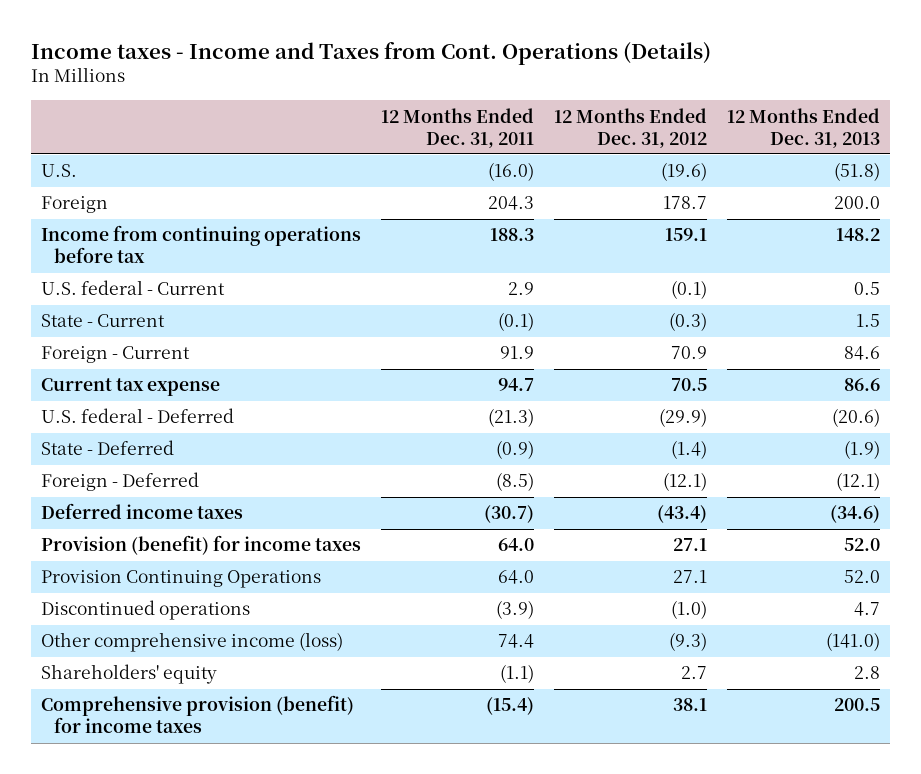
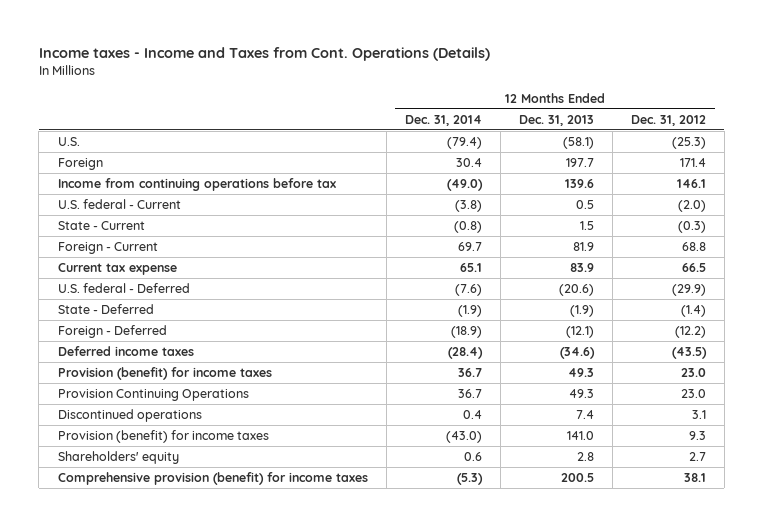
- | 12 Months Ended Dec. 31, 2011 | 12 Months Ended Dec. 31, 2012 | 12 Months Ended Dec. 31, 2013
+ | 12 Months Ended Dec. 31, 2014 | 12 Months Ended Dec. 31, 2013 | 12 Months Ended Dec. 31, 2012
- U.S. | (16.0) | (19.6) | (51.8)
- Foreign | 204.3 | 178.7 | 200.0
- Income from continuing operations before tax | 188.3 | 159.1 | 148.2
- U.S. federal - Current | 2.9 | (0.1) | 0.5
+ U.S. | (79.4) | (58.1) | (25.3)
+ Foreign | 30.4 | 197.7 | 171.4
+ Income from continuing operations before tax | (49.0) | 139.6 | 146.1
+ U.S. federal - Current | (3.8) | 0.5 | (2.0)
- Foreign - Current | 91.9 | 70.9 | 84.6
- Current tax expense | 94.7 | 70.5 | 86.6
+ Foreign - Current | 69.7 | 81.9 | 68.8
+ Current tax expense | 65.1 | 83.9 | 66.5
- Foreign - Deferred | (8.5) | (12.1) | (12.1)
- Deferred income taxes | (30.7) | (43.4) | (34.6)
- Provision (benefit) for income taxes | 64.0 | 27.1 | 52.0
- Provision Continuing Operations | 64.0 | 27.1 | 52.0
- Discontinued operations | (3.9) | (1.0) | 4.7
- Other comprehensive income (loss) | 74.4 | (9.3) | (141.0)
+ Foreign - Deferred | (18.9) | (12.1) | (12.2)
+ Deferred income taxes | (28.4) | (34.6) | (43.5)
+ Provision (benefit) for income taxes | 36.7 | 49.3 | 23.0
+ Provision Continuing Operations | 36.7 | 49.3 | 23.0
+ Discontinued operations | 0.4 | 7.4 | 3.1
+ Provision (benefit) for income taxes | (43.0) | 141.0 | 9.3

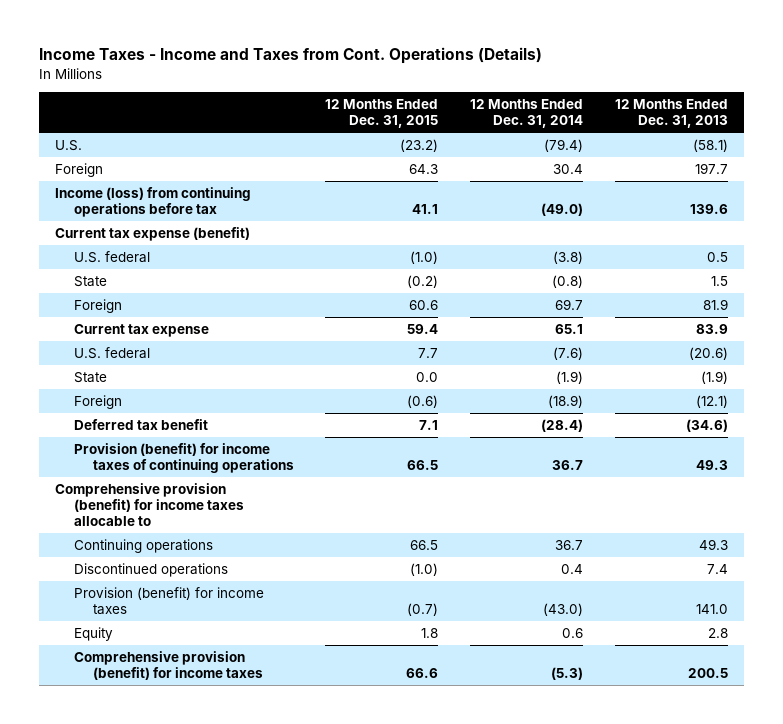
- Income taxes - Income and Taxes from Cont. Operations (Details)
+ Income Taxes - Income and Taxes from Cont. Operations (Details)
- | 12 Months Ended Dec. 31, 2014 | 12 Months Ended Dec. 31, 2013 | 12 Months Ended Dec. 31, 2012
+ | 12 Months Ended Dec. 31, 2015 | 12 Months Ended Dec. 31, 2014 | 12 Months Ended Dec. 31, 2013
- Income from continuing operations before tax | (49.0) | 139.6 | 146.1
- U.S. federal - Current | (3.8) | 0.5 | (2.0)
- State - Current | (0.8) | 1.5 | (0.3)
- Foreign - Current | 69.7 | 81.9 | 68.8
+ Income (loss) from continuing operations before tax | 41.1 | (49.0) | 139.6
+ Current tax expense (benefit)
+ U.S. federal | (1.0) | (3.8) | 0.5
+ State | (0.2) | (0.8) | 1.5
+ Foreign | 60.6 | 69.7 | 81.9
- U.S. federal - Deferred | (7.6) | (20.6) | (29.9)
- State - Deferred | (1.9) | (1.9) | (1.4)
- Foreign - Deferred | (18.9) | (12.1) | (12.2)
- Deferred income taxes | (28.4) | (34.6) | (43.5)
- Provision (benefit) for income taxes | 36.7 | 49.3 | 23.0
- Provision Continuing Operations | 36.7 | 49.3 | 23.0
+ U.S. federal | 7.7 | (7.6) | (20.6)
+ State | 0.0 | (1.9) | (1.9)
+ Foreign | (0.6) | (18.9) | (12.1)
+ Deferred tax benefit | 7.1 | (28.4) | (34.6)
+ Provision (benefit) for income taxes of continuing operations | 66.5 | 36.7 | 49.3
+ Comprehensive provision (benefit) for income taxes allocable to
+ Continuing operations | 66.5 | 36.7 | 49.3
- Shareholders' equity | 0.6 | 2.8 | 2.7
+ Equity | 1.8 | 0.6 | 2.8

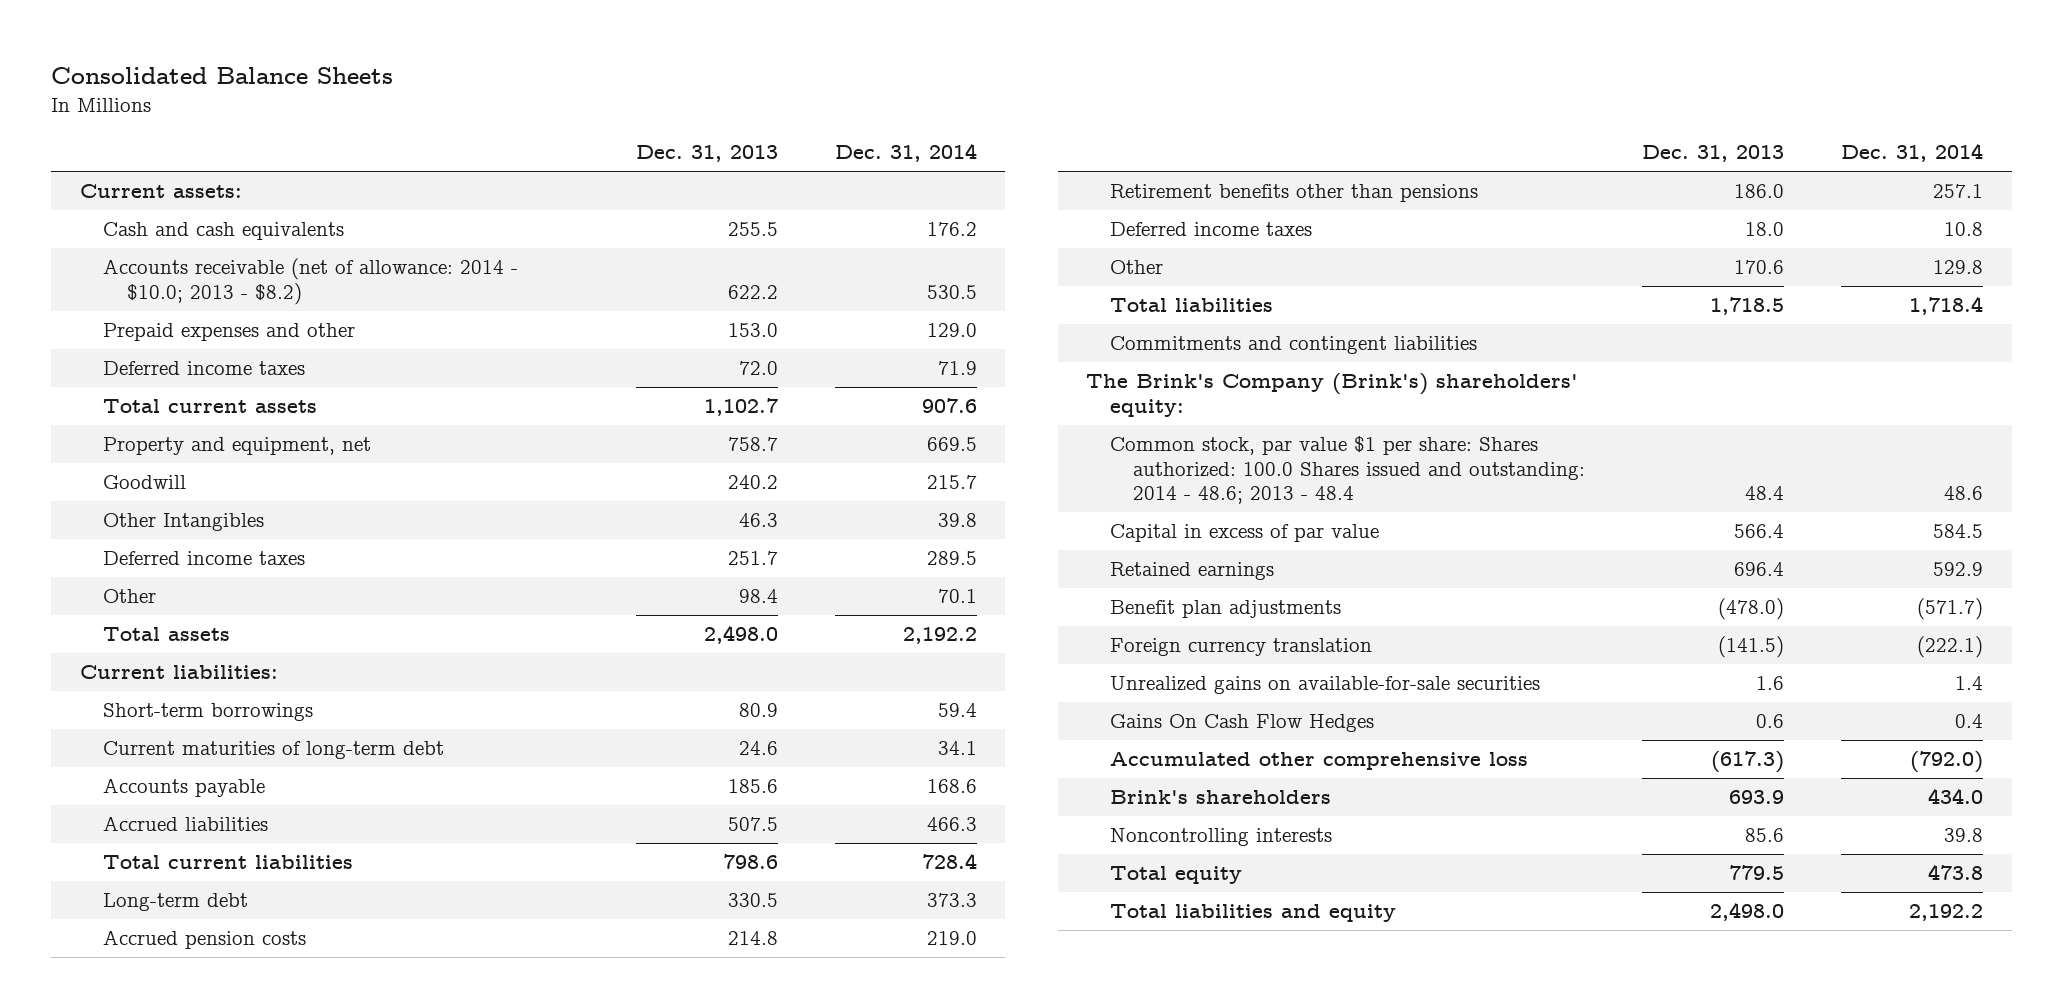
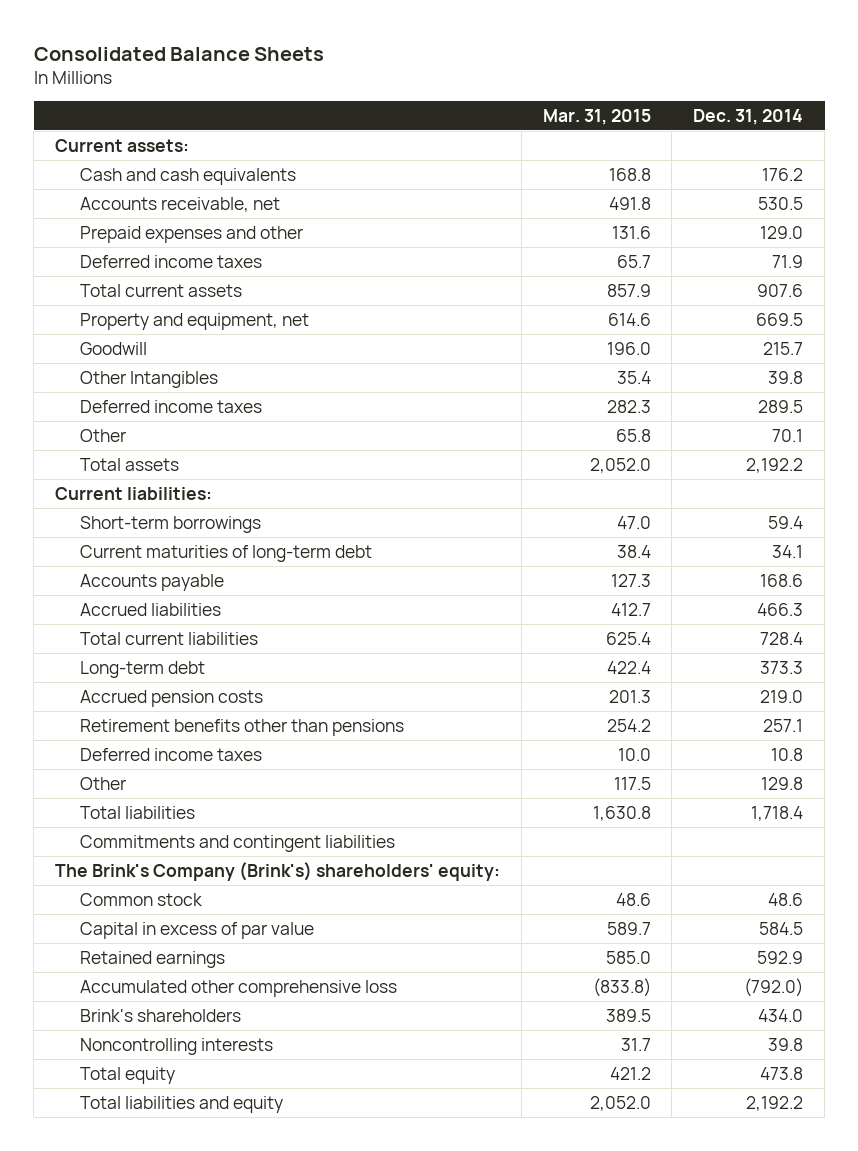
- | Dec. 31, 2013 | Dec. 31, 2014
+ | Mar. 31, 2015 | Dec. 31, 2014
- Accounts receivable (net of allowance: 2014 - $10.0; 2013 - $8.2) | 622.2 | 530.5
+ Accounts receivable, net | 491.8 | 530.5
- Common stock, par value $1 per share: Shares authorized: 100.0 Shares issued and outstanding: 2014 - 48.6; 2013 - 48.4 | 48.4 | 48.6
+ Common stock | 48.6 | 48.6
- Benefit plan adjustments | (478.0) | (571.7)
- Foreign currency translation | (141.5) | (222.1)
- Unrealized gains on available-for-sale securities | 1.6 | 1.4
- Gains On Cash Flow Hedges | 0.6 | 0.4

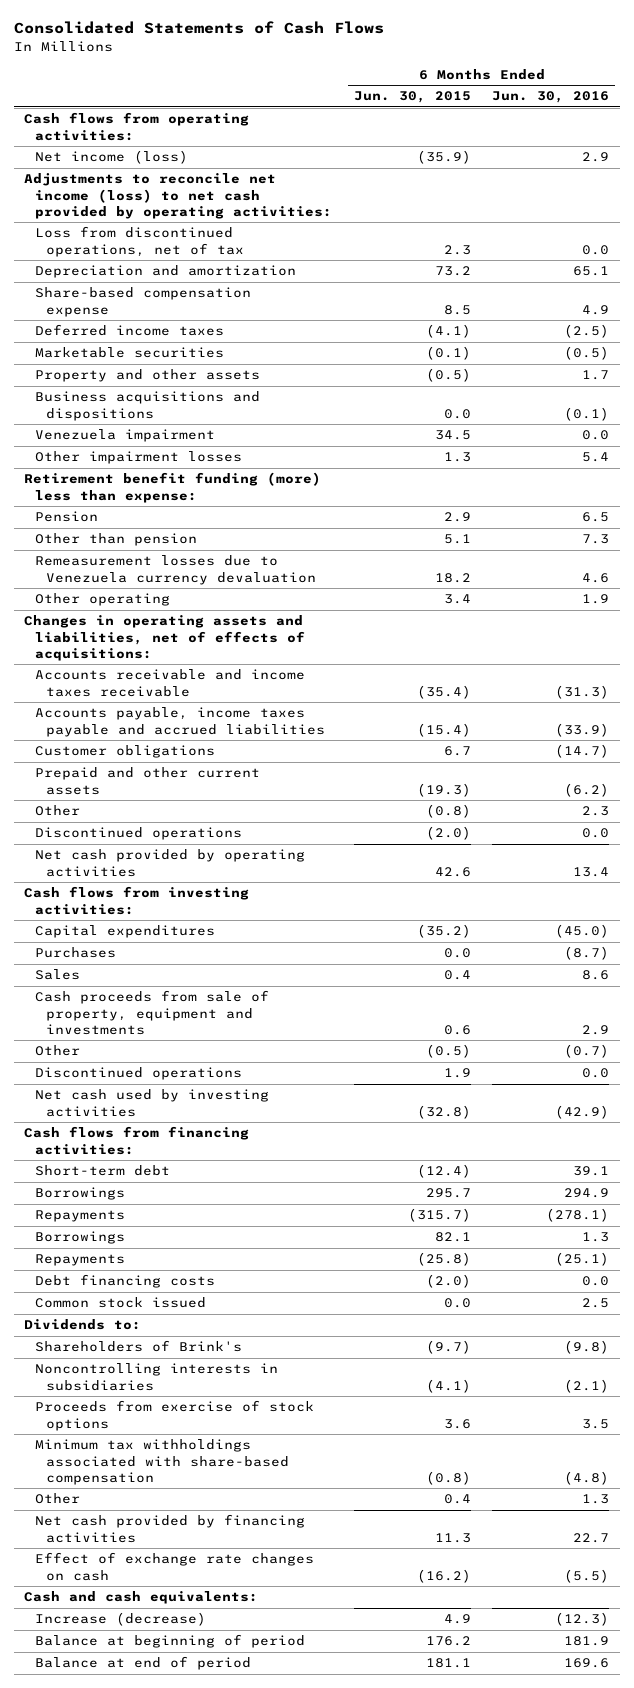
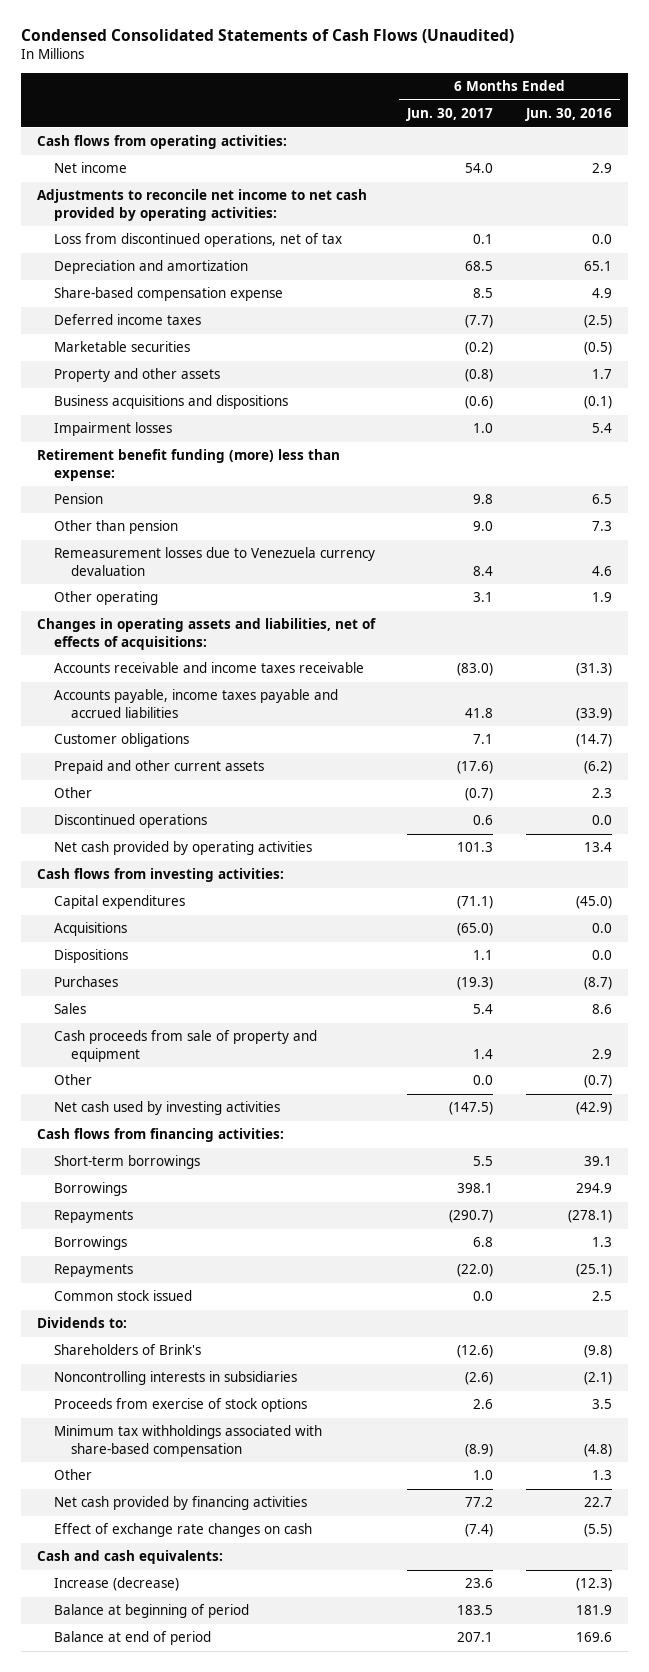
- Consolidated Statements of Cash Flows
+ Condensed Consolidated Statements of Cash Flows (Unaudited)
- | 6 Months Ended Jun. 30, 2015 | 6 Months Ended Jun. 30, 2016
+ | 6 Months Ended Jun. 30, 2017 | 6 Months Ended Jun. 30, 2016
- Net income (loss) | (35.9) | 2.9
- Adjustments to reconcile net income (loss) to net cash provided by operating activities:
+ Net income | 54.0 | 2.9
+ Adjustments to reconcile net income to net cash provided by operating activities:
- Venezuela impairment | 34.5 | 0.0
- Other impairment losses | 1.3 | 5.4
+ Impairment losses | 1.0 | 5.4
+ Acquisitions | (65.0) | 0.0
+ Dispositions | 1.1 | 0.0
- Cash proceeds from sale of property, equipment and investments | 0.6 | 2.9
+ Cash proceeds from sale of property and equipment | 1.4 | 2.9
- Discontinued operations | 1.9 | 0.0
- Short-term debt | (12.4) | 39.1
+ Short-term borrowings | 5.5 | 39.1
- Debt financing costs | (2.0) | 0.0

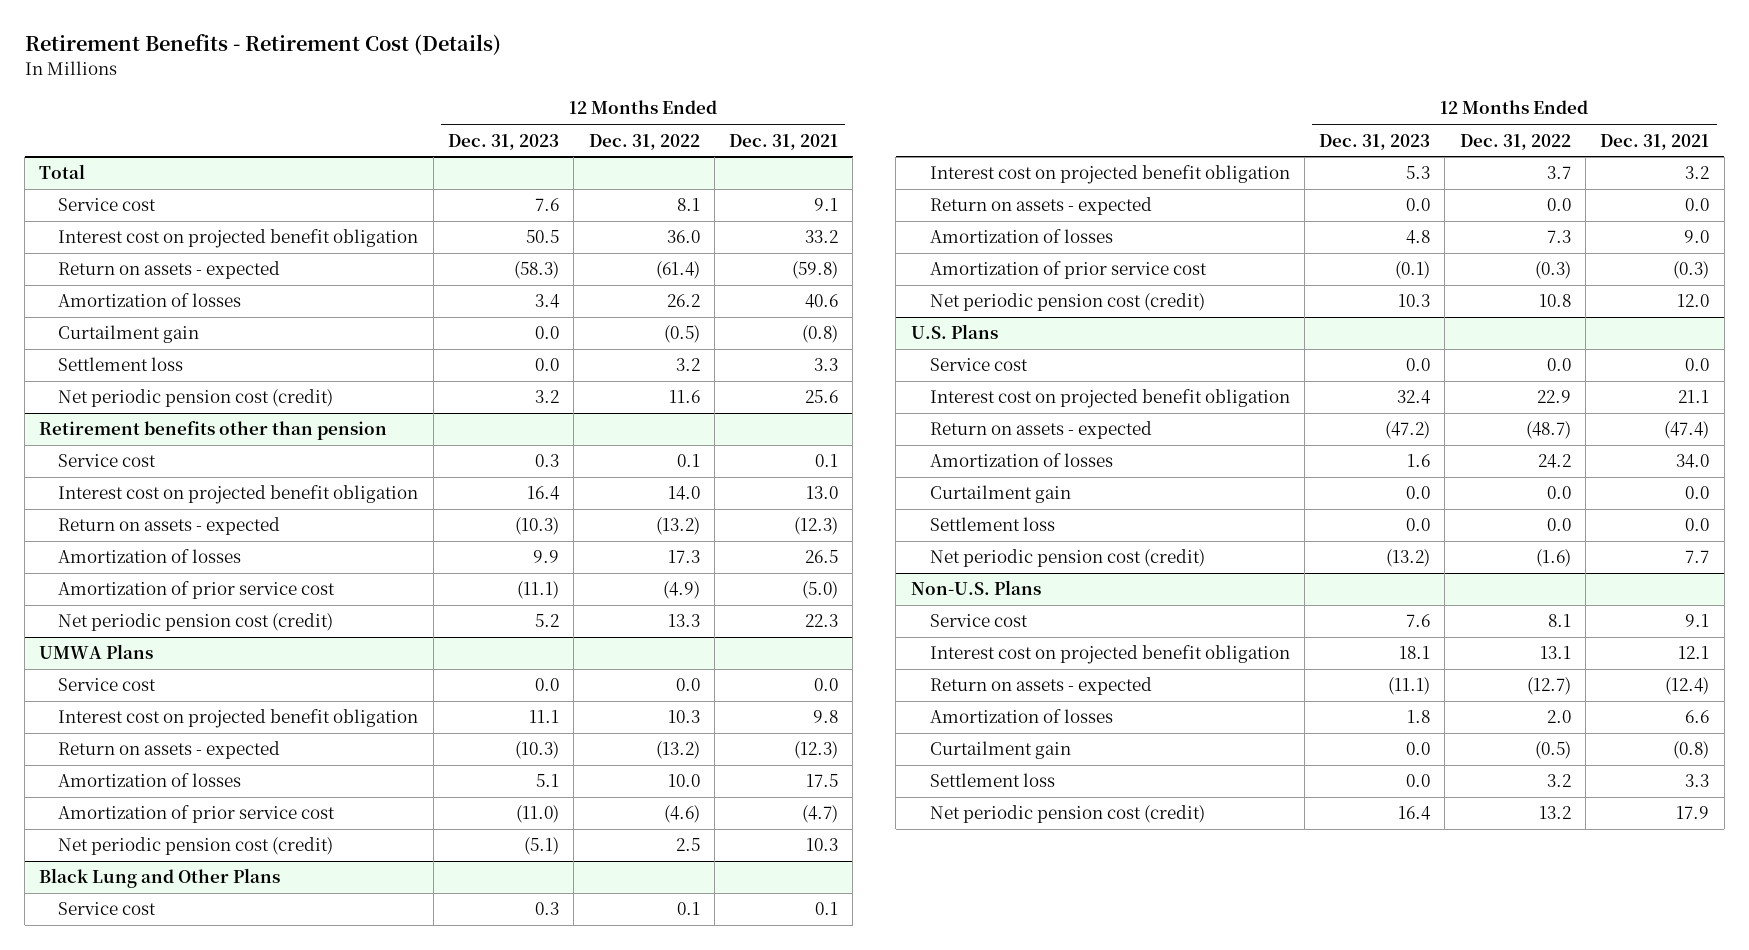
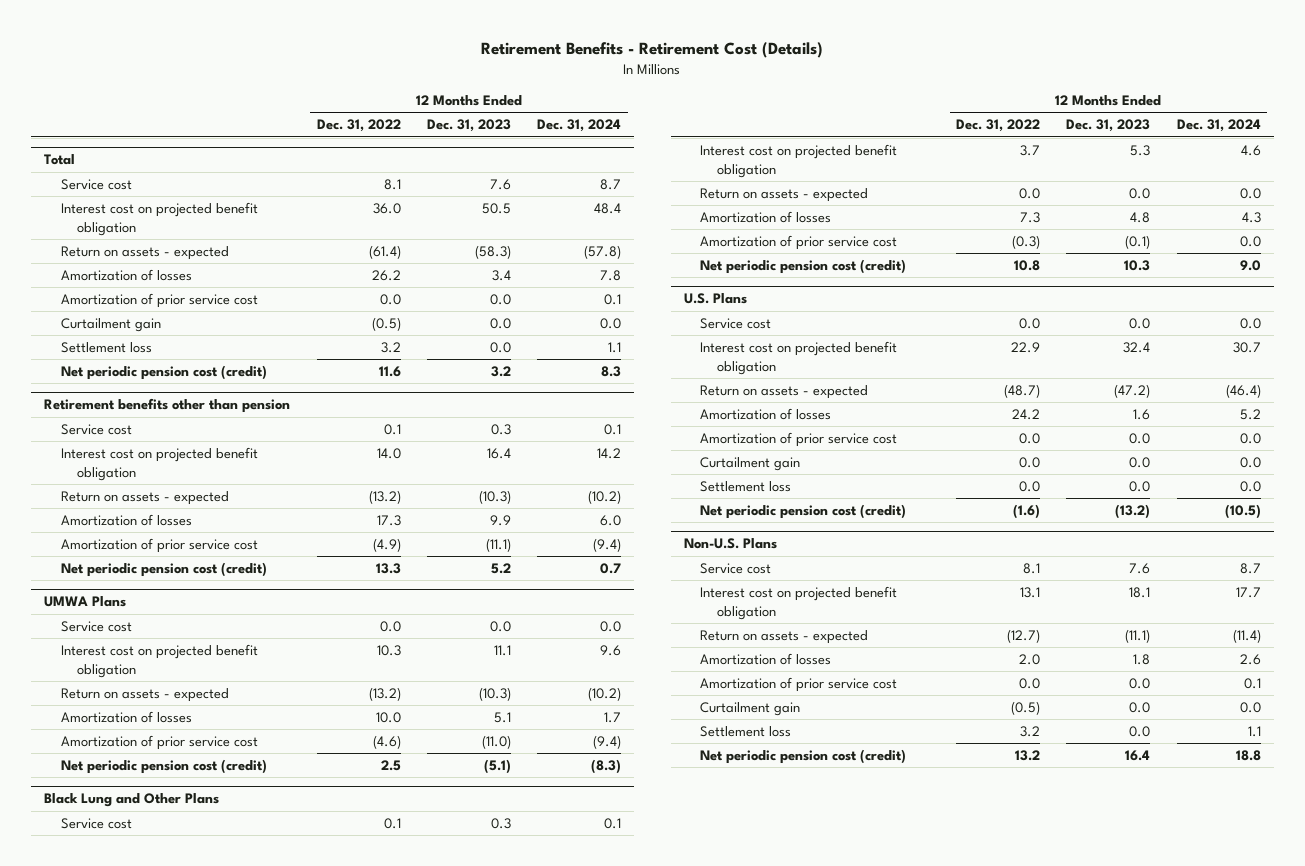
- | 12 Months Ended Dec. 31, 2023 | 12 Months Ended Dec. 31, 2022 | 12 Months Ended Dec. 31, 2021
+ | 12 Months Ended Dec. 31, 2022 | 12 Months Ended Dec. 31, 2023 | 12 Months Ended Dec. 31, 2024
@ Total
+ Amortization of prior service cost | 0.0 | 0.0 | 0.1
@ U.S. Plans
+ Amortization of prior service cost | 0.0 | 0.0 | 0.0
@ Non-U.S. Plans
+ Amortization of prior service cost | 0.0 | 0.0 | 0.1

